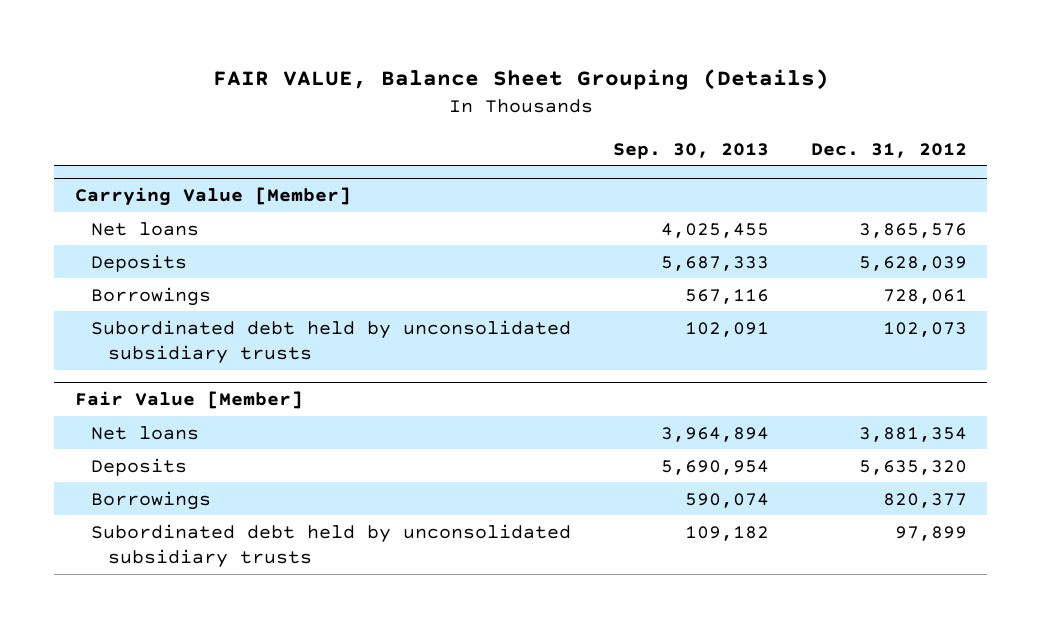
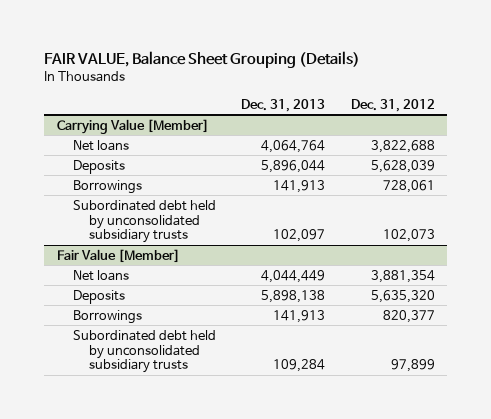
- | Sep. 30, 2013 | Dec. 31, 2012
+ | Dec. 31, 2013 | Dec. 31, 2012
@ Carrying Value [Member]
- Net loans | 4,025,455 | 3,865,576
+ Net loans | 4,064,764 | 3,822,688

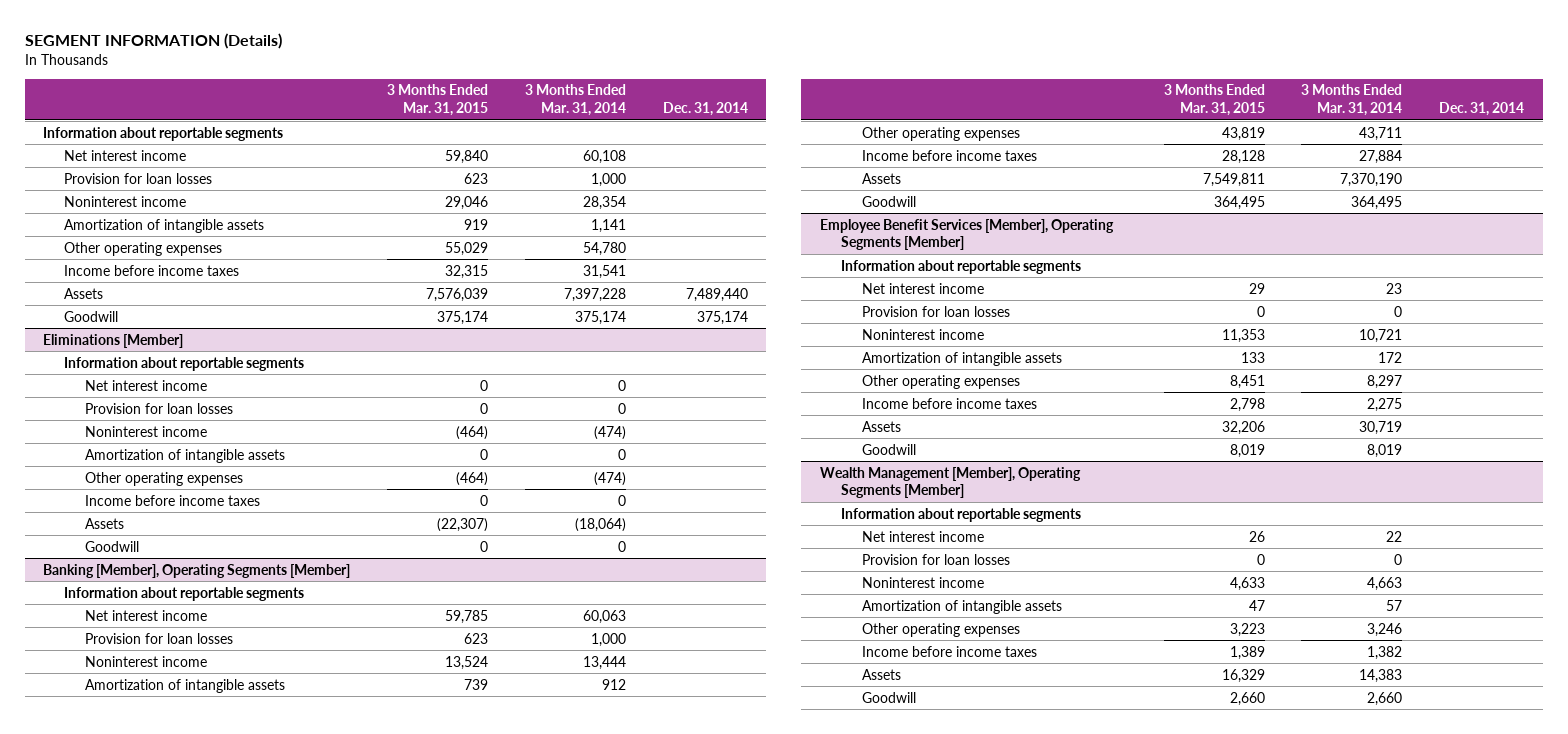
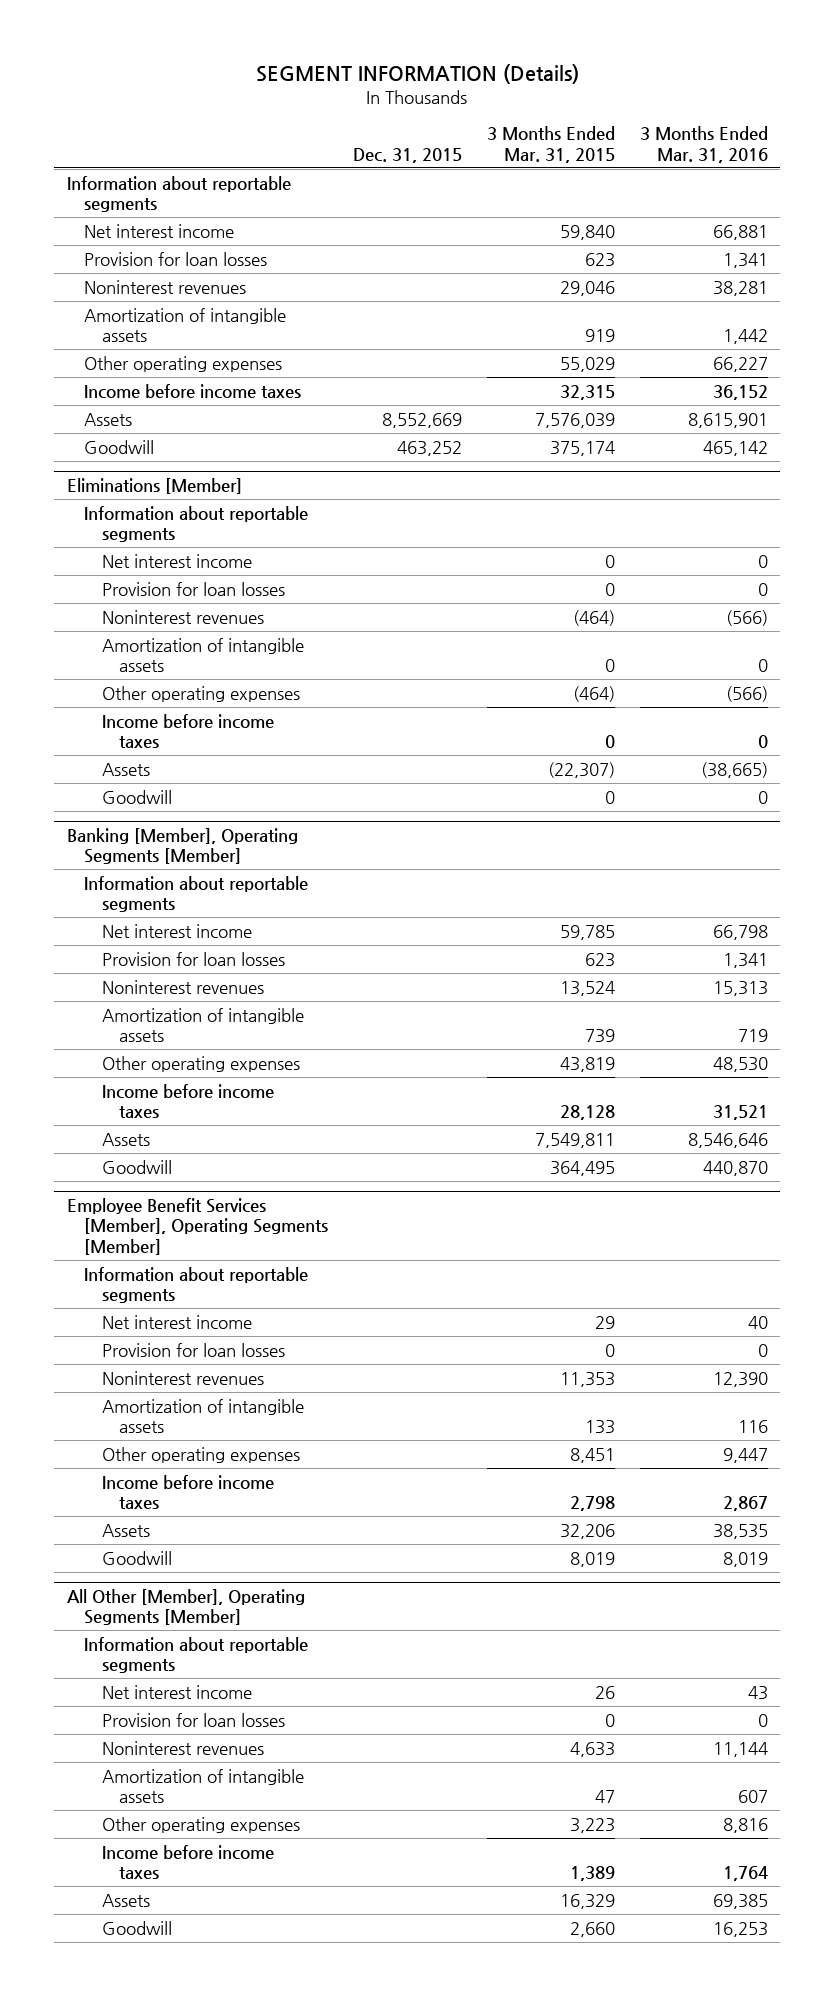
- | 3 Months Ended Mar. 31, 2015 | 3 Months Ended Mar. 31, 2014 | Dec. 31, 2014
+ | Dec. 31, 2015 | 3 Months Ended Mar. 31, 2015 | 3 Months Ended Mar. 31, 2016
- Noninterest income | 29,046 | 28,354 |
+ Noninterest revenues | | 29,046 | 38,281
@ Eliminations [Member]
- Noninterest income | (464) | (474) |
+ Noninterest revenues | | (464) | (566)
@ Banking [Member], Operating Segments [Member]
- Noninterest income | 13,524 | 13,444 |
+ Noninterest revenues | | 13,524 | 15,313
@ Employee Benefit Services [Member], Operating Segments [Member]
- Noninterest income | 11,353 | 10,721 |
+ Noninterest revenues | | 11,353 | 12,390
- Wealth Management [Member], Operating Segments [Member]
+ All Other [Member], Operating Segments [Member]
- Noninterest income | 4,633 | 4,663 |
+ Noninterest revenues | | 4,633 | 11,144

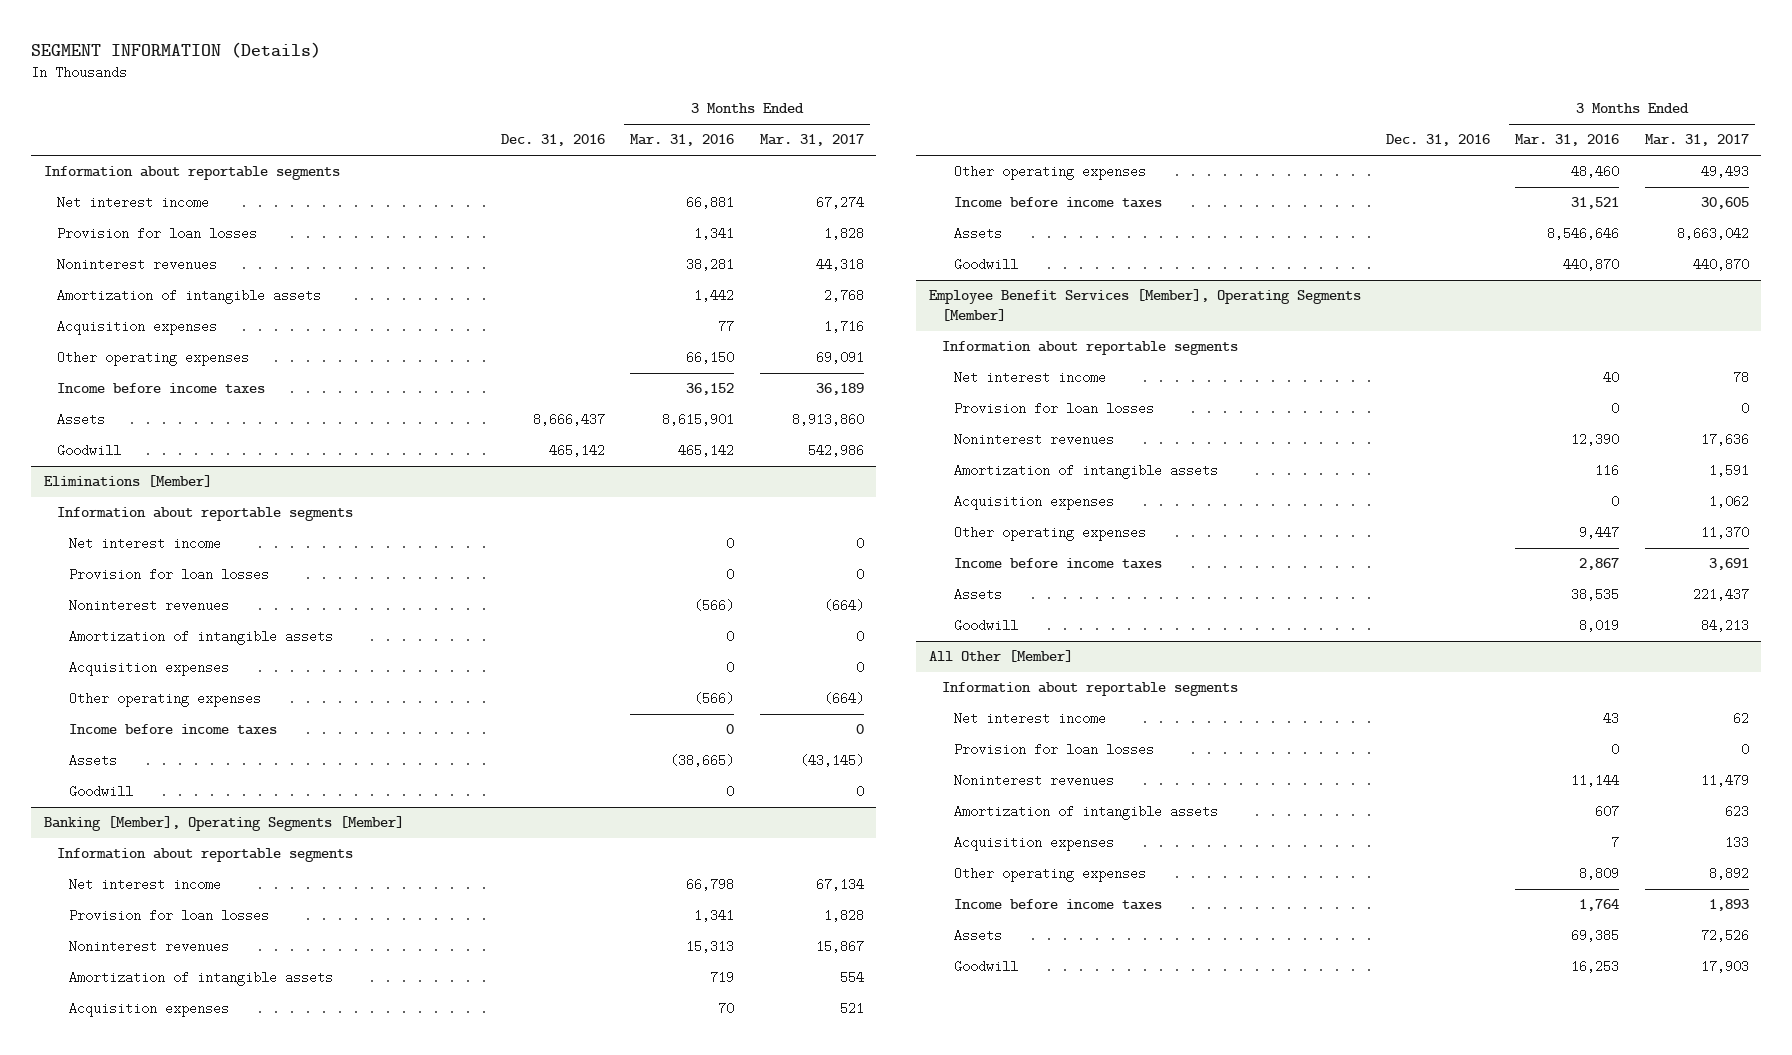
- | Dec. 31, 2015 | 3 Months Ended Mar. 31, 2015 | 3 Months Ended Mar. 31, 2016
+ | Dec. 31, 2016 | 3 Months Ended Mar. 31, 2016 | 3 Months Ended Mar. 31, 2017
- Other operating expenses | | 55,029 | 66,227
+ Acquisition expenses | | 77 | 1,716
+ Other operating expenses | | 66,150 | 69,091
@ Eliminations [Member]
+ Acquisition expenses | | 0 | 0
@ Banking [Member], Operating Segments [Member]
- Other operating expenses | | 43,819 | 48,530
+ Acquisition expenses | | 70 | 521
+ Other operating expenses | | 48,460 | 49,493
@ Employee Benefit Services [Member], Operating Segments [Member]
+ Acquisition expenses | | 0 | 1,062
- All Other [Member], Operating Segments [Member]
+ All Other [Member]
- Other operating expenses | | 3,223 | 8,816
+ Acquisition expenses | | 7 | 133
+ Other operating expenses | | 8,809 | 8,892

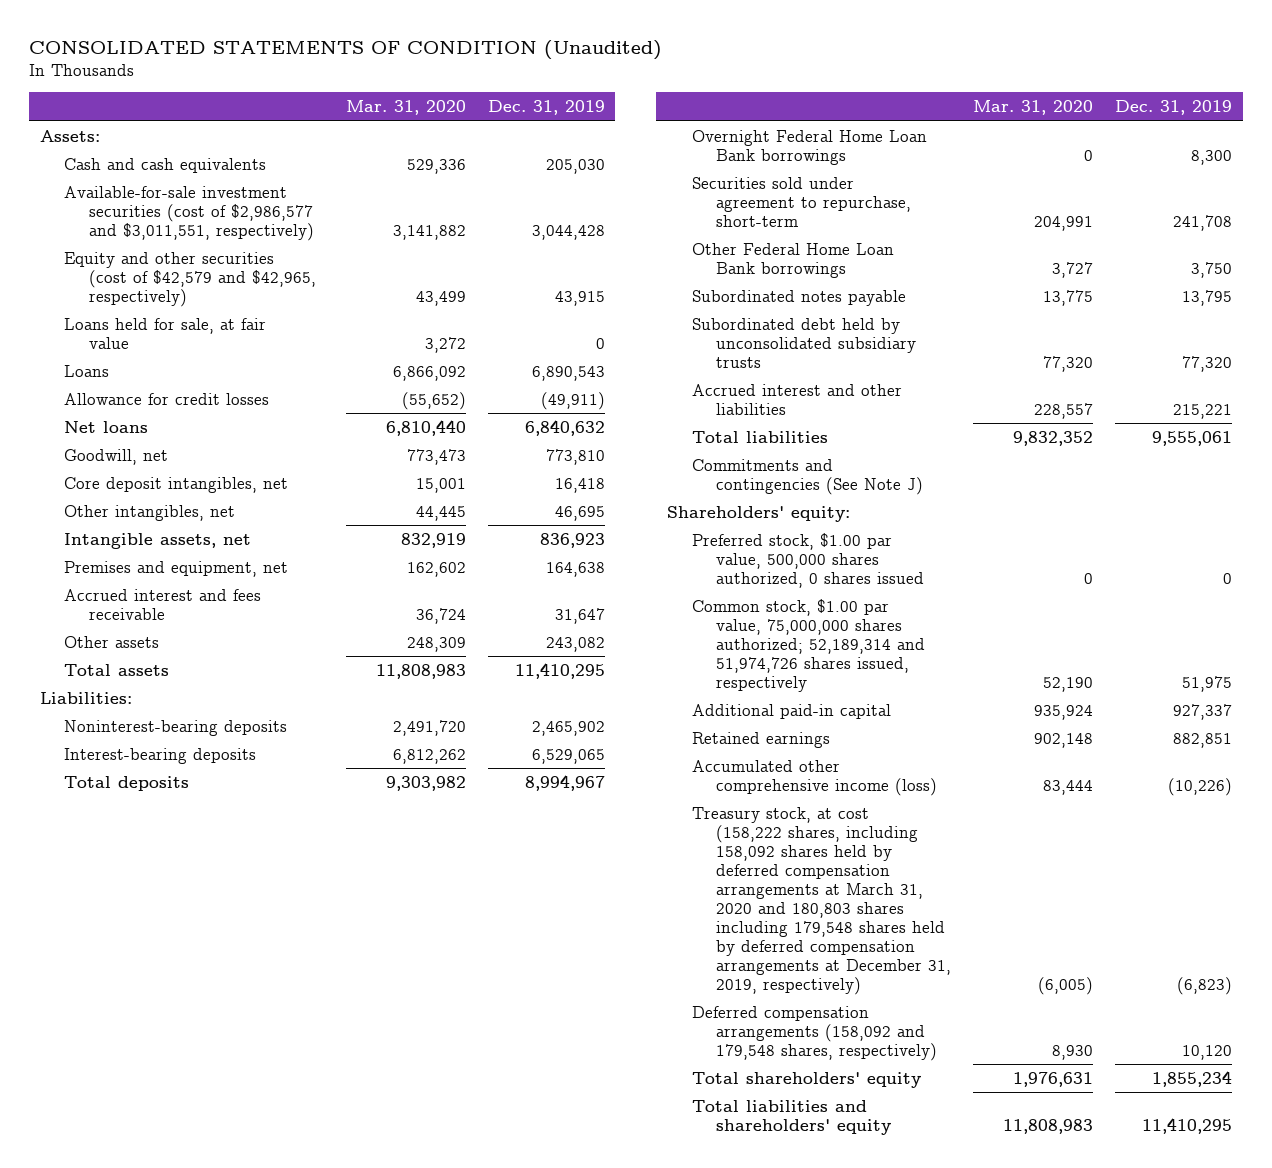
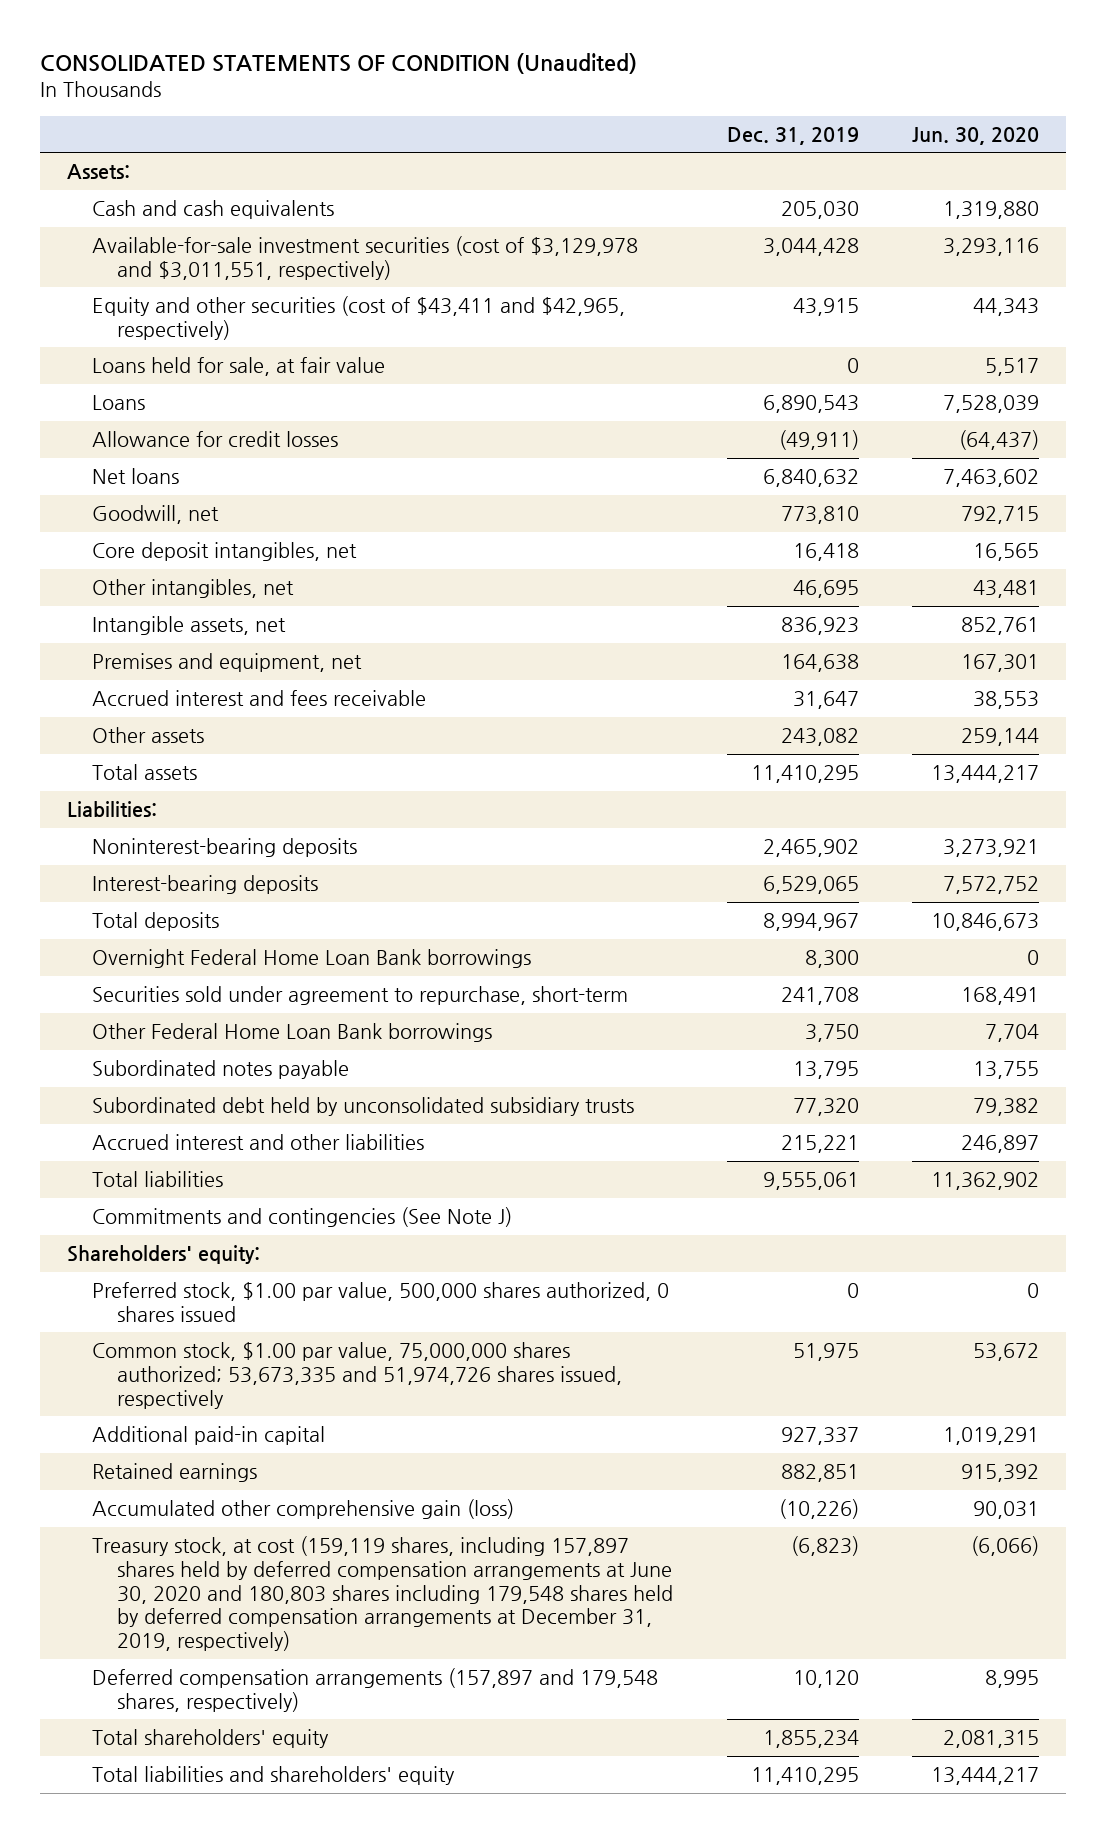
- | Mar. 31, 2020 | Dec. 31, 2019
+ | Dec. 31, 2019 | Jun. 30, 2020
- Available-for-sale investment securities (cost of $2,986,577 and $3,011,551, respectively) | 3,141,882 | 3,044,428
- Equity and other securities (cost of $42,579 and $42,965, respectively) | 43,499 | 43,915
+ Available-for-sale investment securities (cost of $3,129,978 and $3,011,551, respectively) | 3,044,428 | 3,293,116
+ Equity and other securities (cost of $43,411 and $42,965, respectively) | 43,915 | 44,343
- Common stock, $1.00 par value, 75,000,000 shares authorized; 52,189,314 and 51,974,726 shares issued, respectively | 52,190 | 51,975
+ Common stock, $1.00 par value, 75,000,000 shares authorized; 53,673,335 and 51,974,726 shares issued, respectively | 51,975 | 53,672
- Accumulated other comprehensive income (loss) | 83,444 | (10,226)
- Treasury stock, at cost (158,222 shares, including 158,092 shares held by deferred compensation arrangements at March 31, 2020 and 180,803 shares including 179,548 shares held by deferred compensation arrangements at December 31, 2019, respectively) | (6,005) | (6,823)
- Deferred compensation arrangements (158,092 and 179,548 shares, respectively) | 8,930 | 10,120
+ Accumulated other comprehensive gain (loss) | (10,226) | 90,031
+ Treasury stock, at cost (159,119 shares, including 157,897 shares held by deferred compensation arrangements at June 30, 2020 and 180,803 shares including 179,548 shares held by deferred compensation arrangements at December 31, 2019, respectively) | (6,823) | (6,066)
+ Deferred compensation arrangements (157,897 and 179,548 shares, respectively) | 10,120 | 8,995

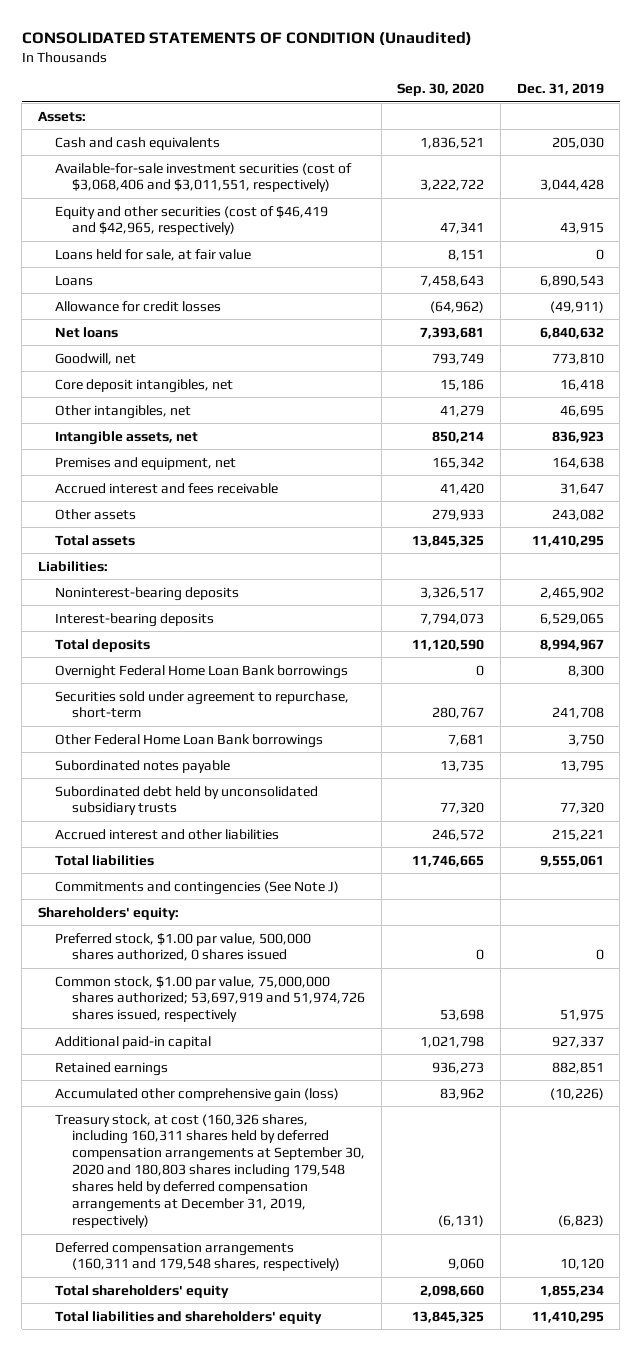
- | Dec. 31, 2019 | Jun. 30, 2020
+ | Sep. 30, 2020 | Dec. 31, 2019
- Available-for-sale investment securities (cost of $3,129,978 and $3,011,551, respectively) | 3,044,428 | 3,293,116
- Equity and other securities (cost of $43,411 and $42,965, respectively) | 43,915 | 44,343
+ Available-for-sale investment securities (cost of $3,068,406 and $3,011,551, respectively) | 3,222,722 | 3,044,428
+ Equity and other securities (cost of $46,419 and $42,965, respectively) | 47,341 | 43,915
- Common stock, $1.00 par value, 75,000,000 shares authorized; 53,673,335 and 51,974,726 shares issued, respectively | 51,975 | 53,672
+ Common stock, $1.00 par value, 75,000,000 shares authorized; 53,697,919 and 51,974,726 shares issued, respectively | 53,698 | 51,975
- Treasury stock, at cost (159,119 shares, including 157,897 shares held by deferred compensation arrangements at June 30, 2020 and 180,803 shares including 179,548 shares held by deferred compensation arrangements at December 31, 2019, respectively) | (6,823) | (6,066)
- Deferred compensation arrangements (157,897 and 179,548 shares, respectively) | 10,120 | 8,995
+ Treasury stock, at cost (160,326 shares, including 160,311 shares held by deferred compensation arrangements at September 30, 2020 and 180,803 shares including 179,548 shares held by deferred compensation arrangements at December 31, 2019, respectively) | (6,131) | (6,823)
+ Deferred compensation arrangements (160,311 and 179,548 shares, respectively) | 9,060 | 10,120

